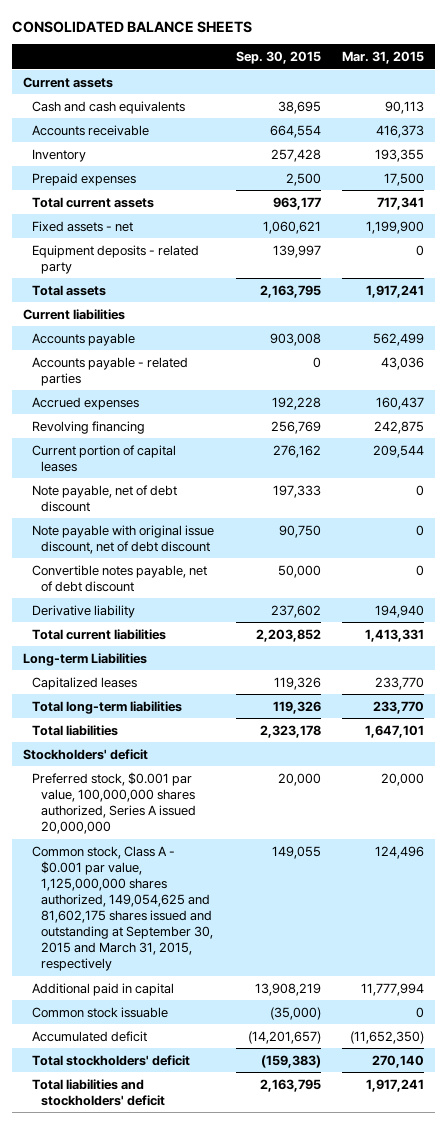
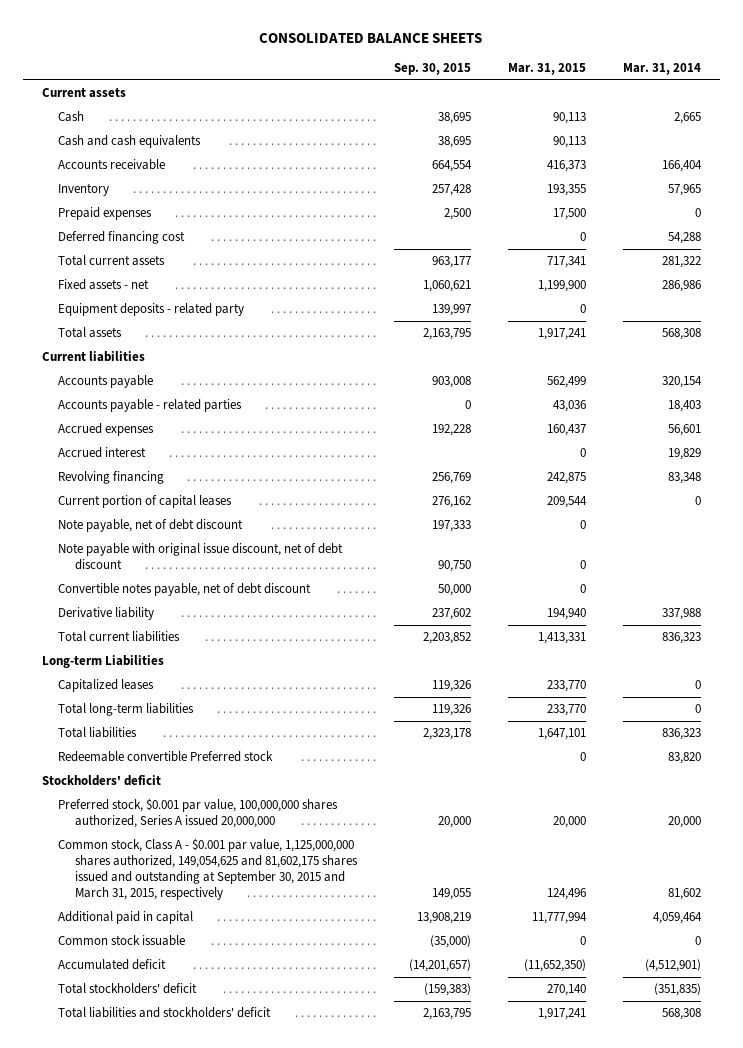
- | Sep. 30, 2015 | Mar. 31, 2015
+ | Sep. 30, 2015 | Mar. 31, 2015 | Mar. 31, 2014
+ Cash | 38,695 | 90,113 | 2,665
+ Deferred financing cost | | 0 | 54,288
+ Accrued interest | | 0 | 19,829
+ Redeemable convertible Preferred stock | | 0 | 83,820

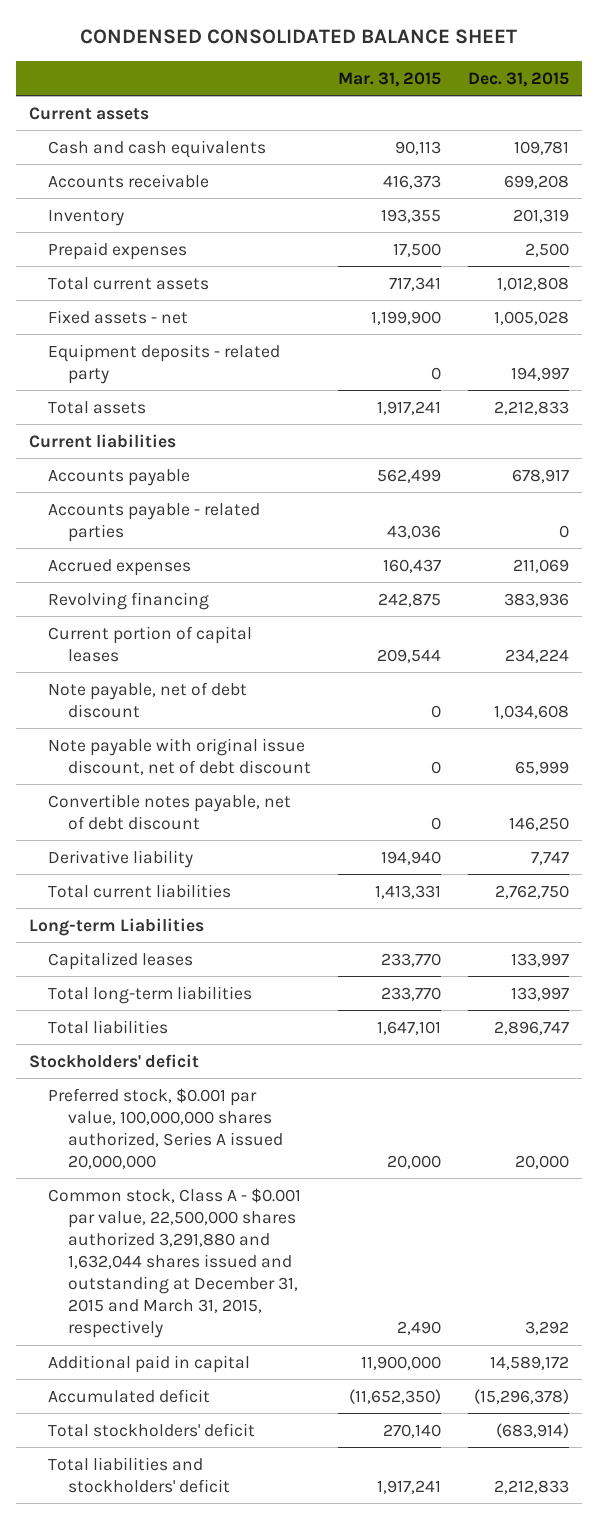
- CONSOLIDATED BALANCE SHEETS
+ CONDENSED CONSOLIDATED BALANCE SHEET
- | Sep. 30, 2015 | Mar. 31, 2015 | Mar. 31, 2014
+ | Mar. 31, 2015 | Dec. 31, 2015
- Cash | 38,695 | 90,113 | 2,665
- Deferred financing cost | | 0 | 54,288
- Accrued interest | | 0 | 19,829
- Redeemable convertible Preferred stock | | 0 | 83,820
- Common stock, Class A - $0.001 par value, 1,125,000,000 shares authorized, 149,054,625 and 81,602,175 shares issued and outstanding at September 30, 2015 and March 31, 2015, respectively | 149,055 | 124,496 | 81,602
- Additional paid in capital | 13,908,219 | 11,777,994 | 4,059,464
- Common stock issuable | (35,000) | 0 | 0
+ Common stock, Class A - $0.001 par value, 22,500,000 shares authorized 3,291,880 and 1,632,044 shares issued and outstanding at December 31, 2015 and March 31, 2015, respectively | 2,490 | 3,292
+ Additional paid in capital | 11,900,000 | 14,589,172

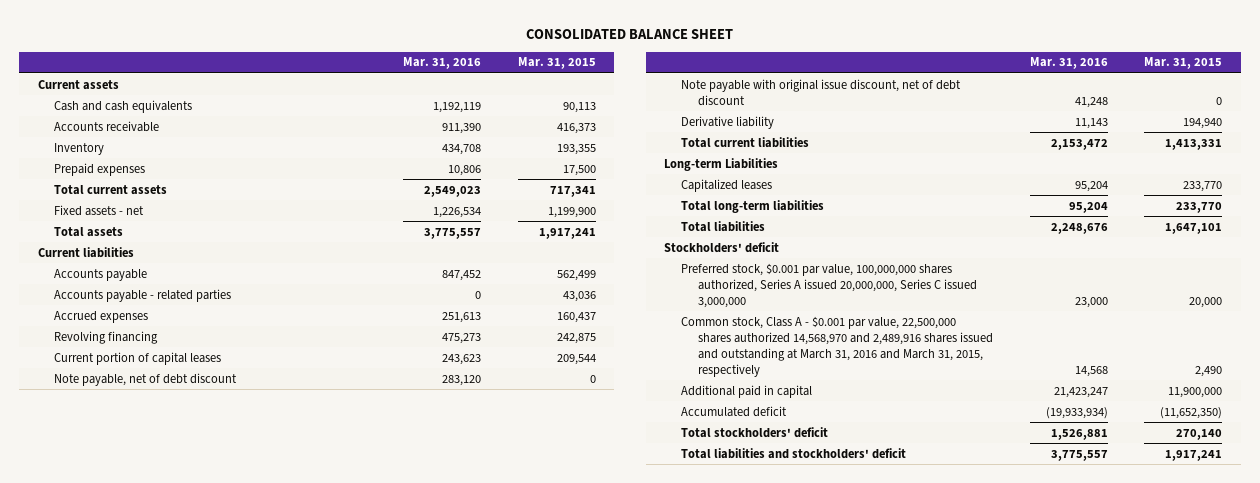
- CONDENSED CONSOLIDATED BALANCE SHEET
+ CONSOLIDATED BALANCE SHEET
- | Mar. 31, 2015 | Dec. 31, 2015
+ | Mar. 31, 2016 | Mar. 31, 2015
- Equipment deposits - related party | 0 | 194,997
- Convertible notes payable, net of debt discount | 0 | 146,250
- Preferred stock, $0.001 par value, 100,000,000 shares authorized, Series A issued 20,000,000 | 20,000 | 20,000
- Common stock, Class A - $0.001 par value, 22,500,000 shares authorized 3,291,880 and 1,632,044 shares issued and outstanding at December 31, 2015 and March 31, 2015, respectively | 2,490 | 3,292
+ Preferred stock, $0.001 par value, 100,000,000 shares authorized, Series A issued 20,000,000, Series C issued 3,000,000 | 23,000 | 20,000
+ Common stock, Class A - $0.001 par value, 22,500,000 shares authorized 14,568,970 and 2,489,916 shares issued and outstanding at March 31, 2016 and March 31, 2015, respectively | 14,568 | 2,490

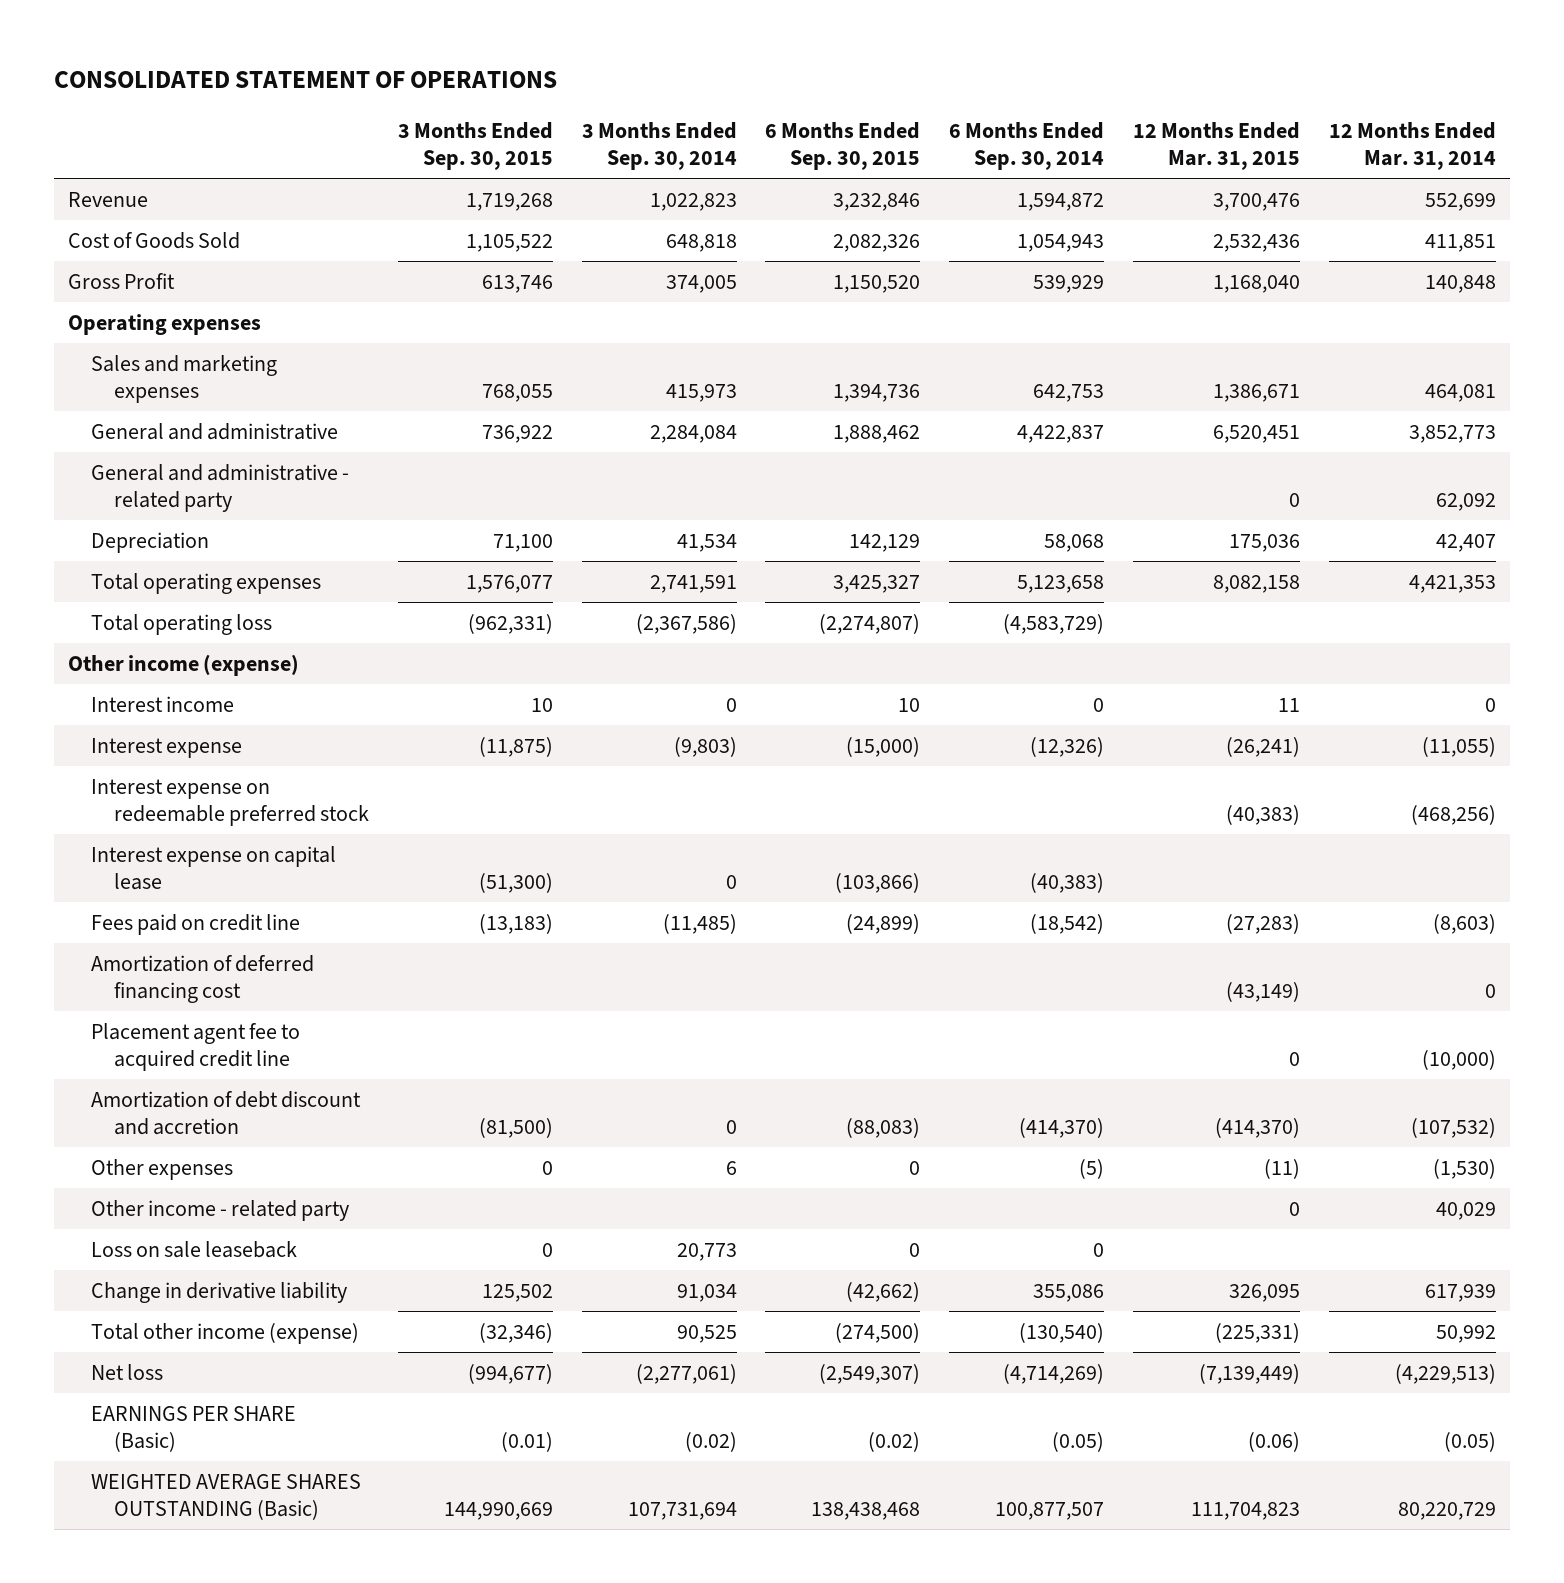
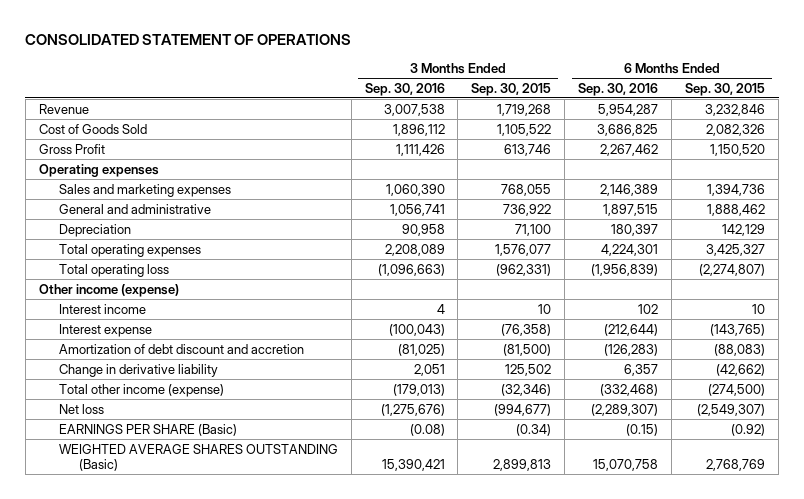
- | 3 Months Ended Sep. 30, 2015 | 3 Months Ended Sep. 30, 2014 | 6 Months Ended Sep. 30, 2015 | 6 Months Ended Sep. 30, 2014 | 12 Months Ended Mar. 31, 2015 | 12 Months Ended Mar. 31, 2014
+ | 3 Months Ended Sep. 30, 2016 | 3 Months Ended Sep. 30, 2015 | 6 Months Ended Sep. 30, 2016 | 6 Months Ended Sep. 30, 2015
- General and administrative - related party | | | | | 0 | 62,092
- Interest expense | (11,875) | (9,803) | (15,000) | (12,326) | (26,241) | (11,055)
- Interest expense on redeemable preferred stock | | | | | (40,383) | (468,256)
- Interest expense on capital lease | (51,300) | 0 | (103,866) | (40,383) | |
- Fees paid on credit line | (13,183) | (11,485) | (24,899) | (18,542) | (27,283) | (8,603)
- Amortization of deferred financing cost | | | | | (43,149) | 0
- Placement agent fee to acquired credit line | | | | | 0 | (10,000)
+ Interest expense | (100,043) | (76,358) | (212,644) | (143,765)
- Other expenses | 0 | 6 | 0 | (5) | (11) | (1,530)
- Other income - related party | | | | | 0 | 40,029
- Loss on sale leaseback | 0 | 20,773 | 0 | 0 | |
- EARNINGS PER SHARE (Basic) | (0.01) | (0.02) | (0.02) | (0.05) | (0.06) | (0.05)
- WEIGHTED AVERAGE SHARES OUTSTANDING (Basic) | 144,990,669 | 107,731,694 | 138,438,468 | 100,877,507 | 111,704,823 | 80,220,729
+ EARNINGS PER SHARE (Basic) | (0.08) | (0.34) | (0.15) | (0.92)
+ WEIGHTED AVERAGE SHARES OUTSTANDING (Basic) | 15,390,421 | 2,899,813 | 15,070,758 | 2,768,769

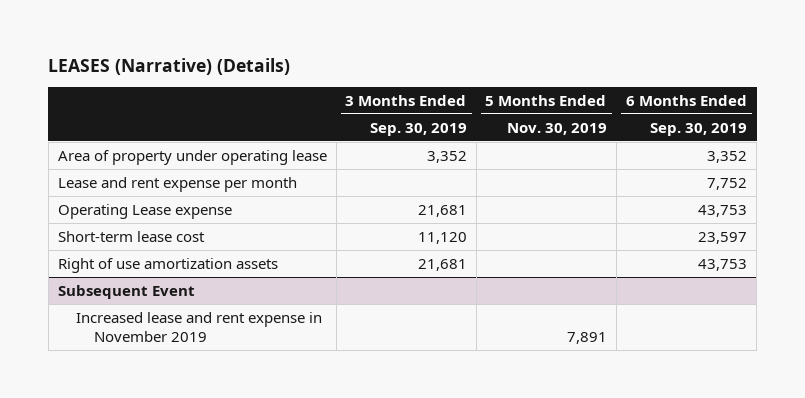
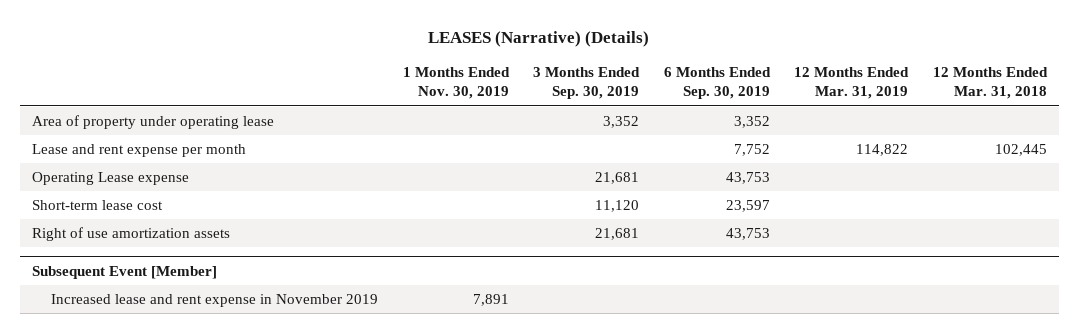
- | 3 Months Ended Sep. 30, 2019 | 5 Months Ended Nov. 30, 2019 | 6 Months Ended Sep. 30, 2019
+ | 1 Months Ended Nov. 30, 2019 | 3 Months Ended Sep. 30, 2019 | 6 Months Ended Sep. 30, 2019 | 12 Months Ended Mar. 31, 2019 | 12 Months Ended Mar. 31, 2018
- Subsequent Event
+ Subsequent Event [Member]

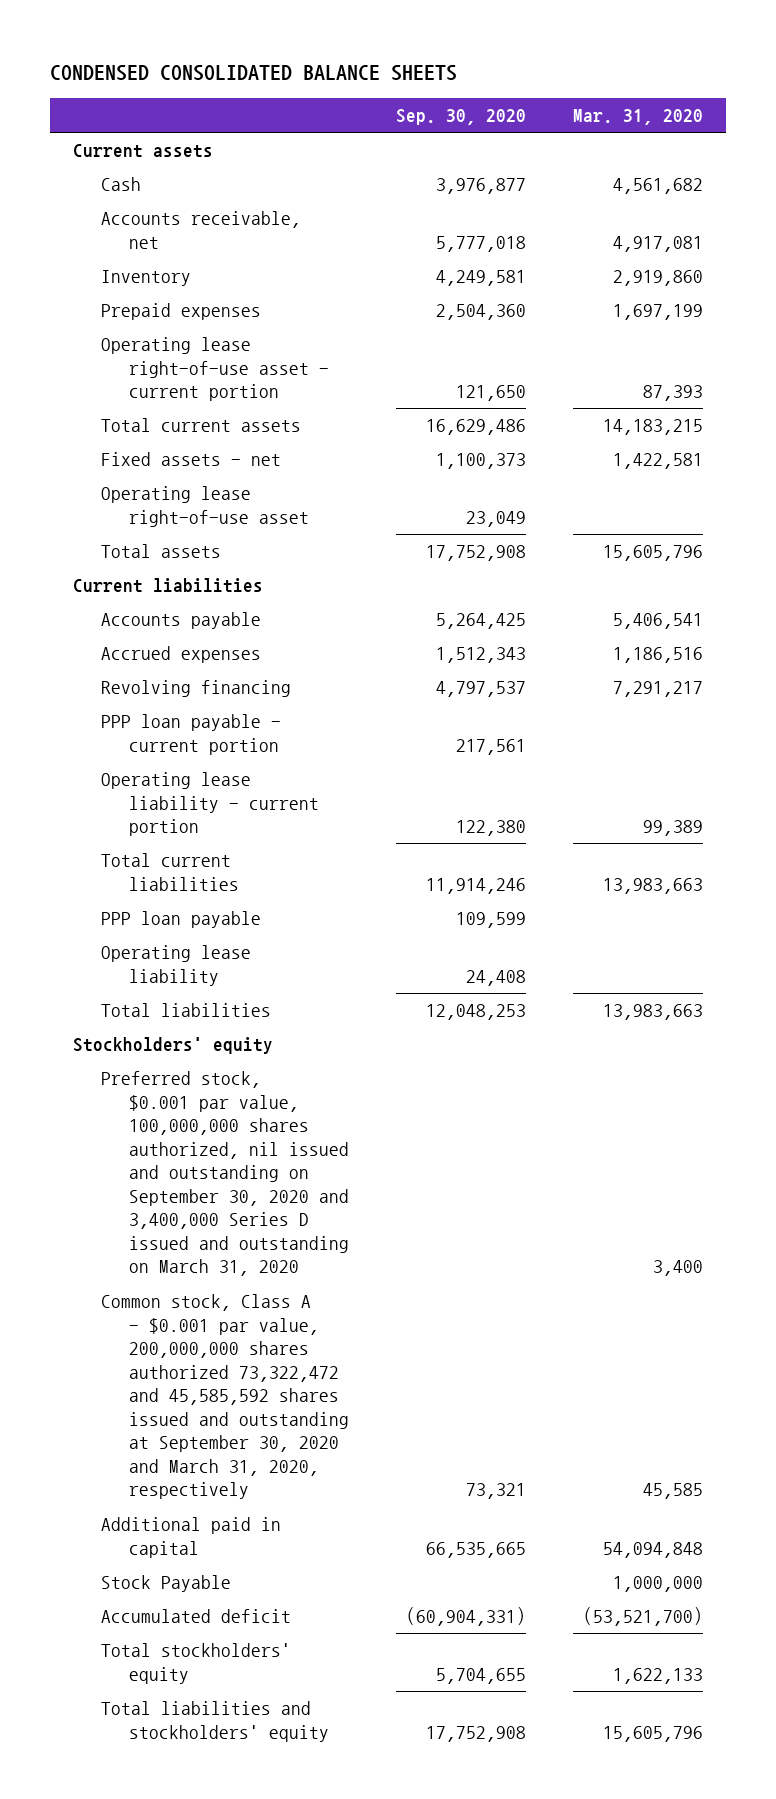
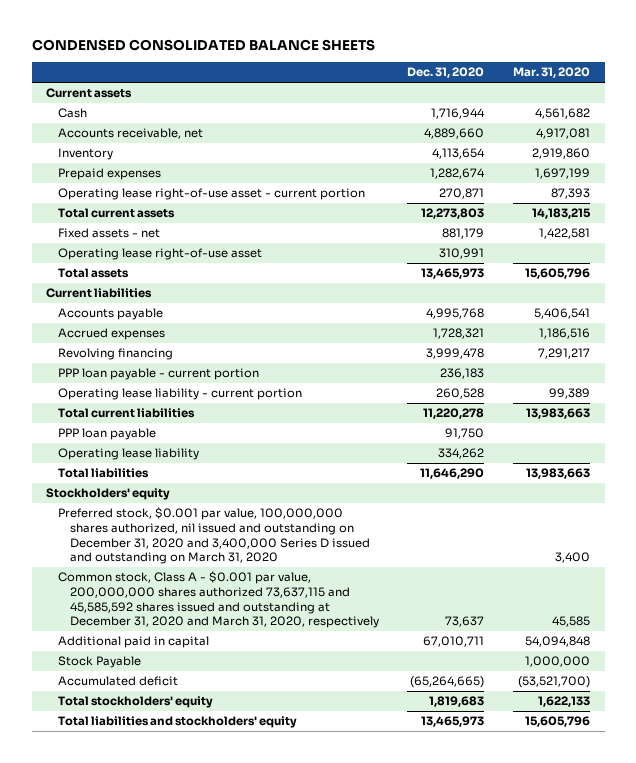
- | Sep. 30, 2020 | Mar. 31, 2020
+ | Dec. 31, 2020 | Mar. 31, 2020
- Preferred stock, $0.001 par value, 100,000,000 shares authorized, nil issued and outstanding on September 30, 2020 and 3,400,000 Series D issued and outstanding on March 31, 2020 | | 3,400
- Common stock, Class A - $0.001 par value, 200,000,000 shares authorized 73,322,472 and 45,585,592 shares issued and outstanding at September 30, 2020 and March 31, 2020, respectively | 73,321 | 45,585
+ Preferred stock, $0.001 par value, 100,000,000 shares authorized, nil issued and outstanding on December 31, 2020 and 3,400,000 Series D issued and outstanding on March 31, 2020 | | 3,400
+ Common stock, Class A - $0.001 par value, 200,000,000 shares authorized 73,637,115 and 45,585,592 shares issued and outstanding at December 31, 2020 and March 31, 2020, respectively | 73,637 | 45,585

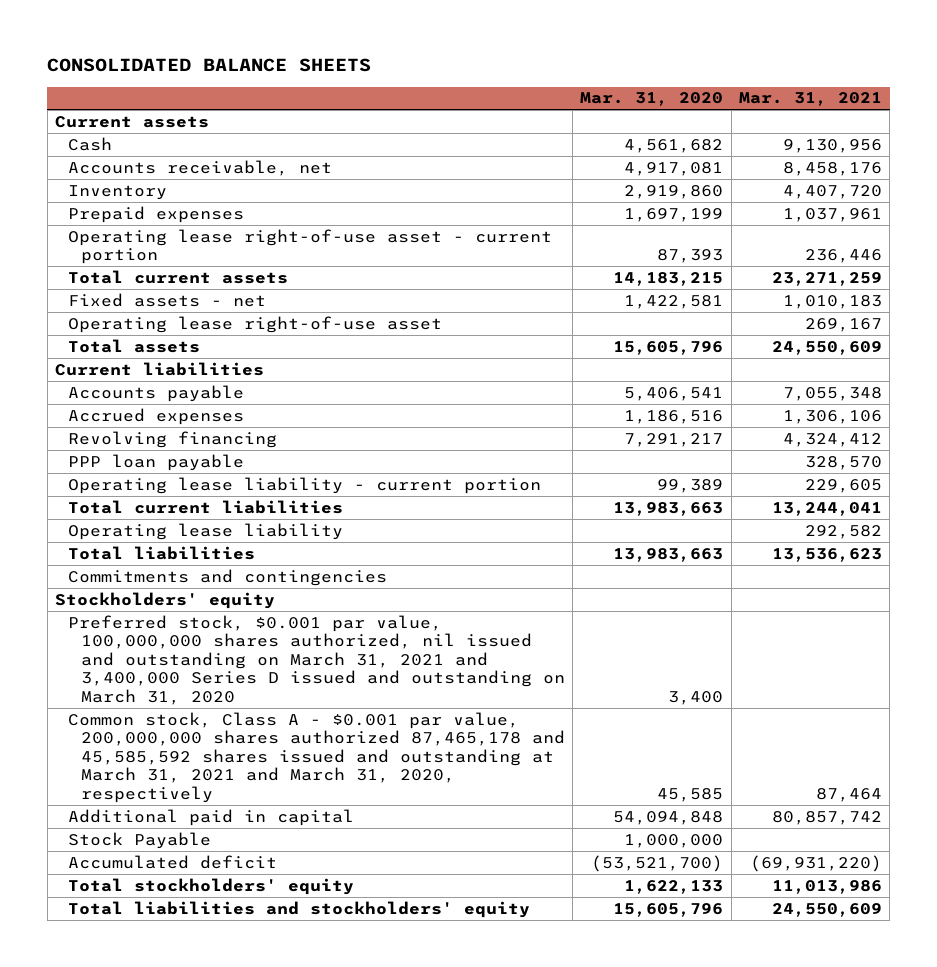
- CONDENSED CONSOLIDATED BALANCE SHEETS
+ CONSOLIDATED BALANCE SHEETS
- | Dec. 31, 2020 | Mar. 31, 2020
+ | Mar. 31, 2020 | Mar. 31, 2021
- PPP loan payable - current portion | 236,183 |
moved up: PPP loan payable | | 328,570
+ Commitments and contingencies
- Preferred stock, $0.001 par value, 100,000,000 shares authorized, nil issued and outstanding on December 31, 2020 and 3,400,000 Series D issued and outstanding on March 31, 2020 | | 3,400
- Common stock, Class A - $0.001 par value, 200,000,000 shares authorized 73,637,115 and 45,585,592 shares issued and outstanding at December 31, 2020 and March 31, 2020, respectively | 73,637 | 45,585
+ Preferred stock, $0.001 par value, 100,000,000 shares authorized, nil issued and outstanding on March 31, 2021 and 3,400,000 Series D issued and outstanding on March 31, 2020 | 3,400 |
+ Common stock, Class A - $0.001 par value, 200,000,000 shares authorized 87,465,178 and 45,585,592 shares issued and outstanding at March 31, 2021 and March 31, 2020, respectively | 45,585 | 87,464

